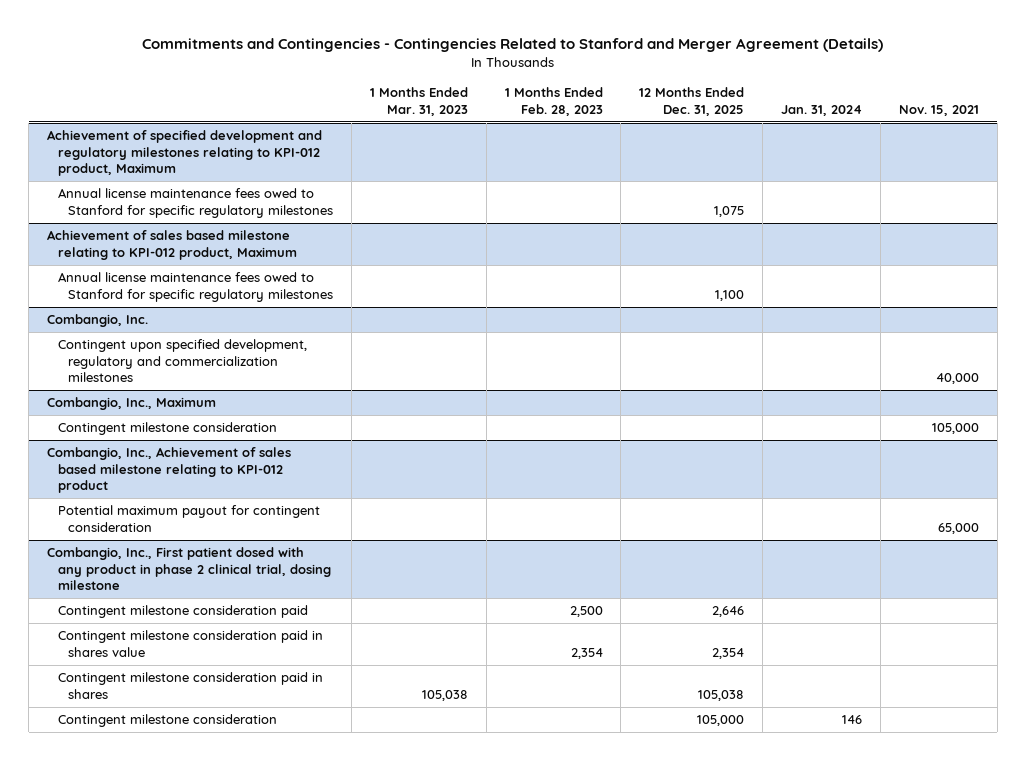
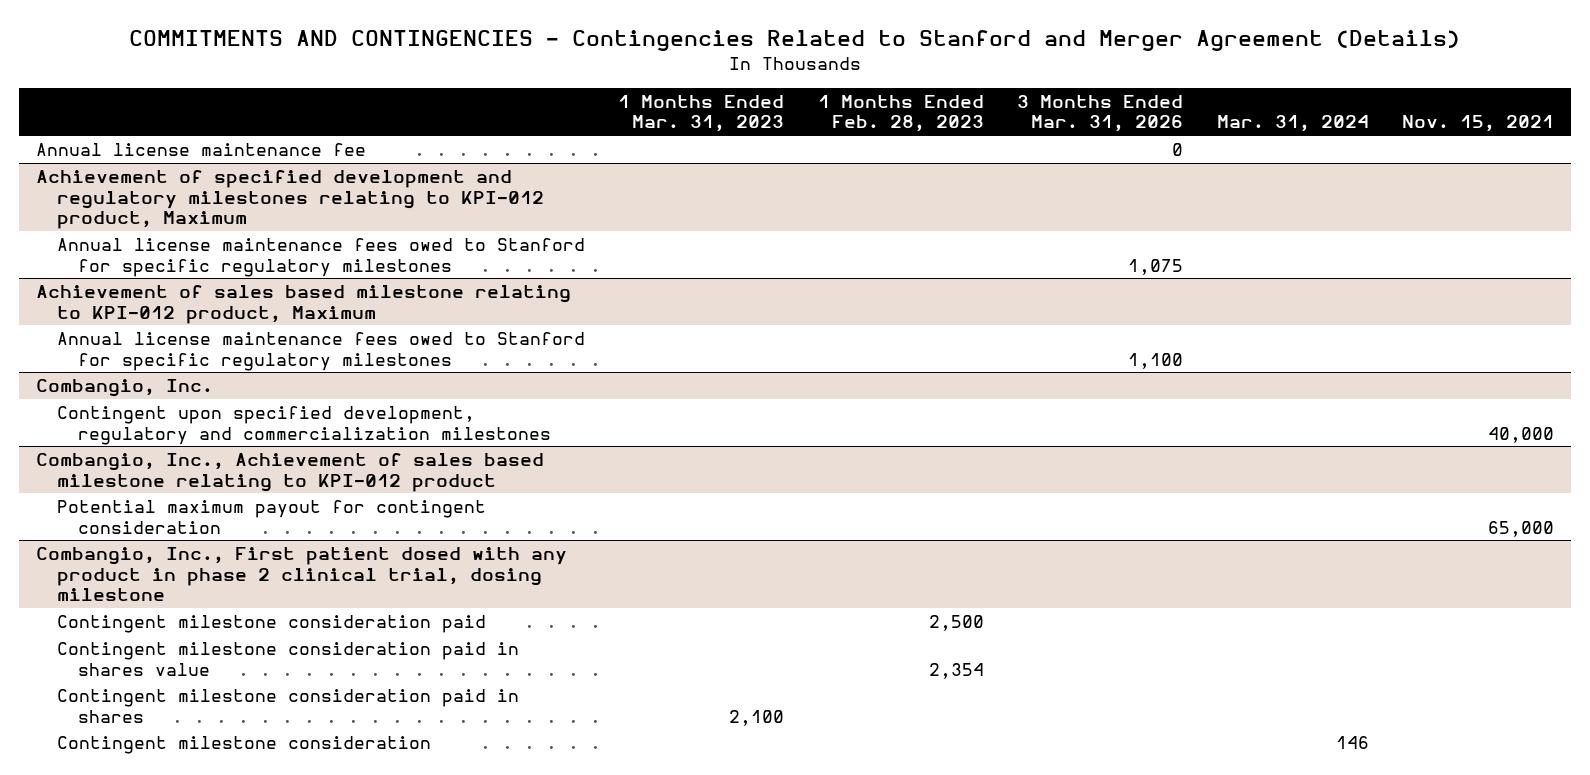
- Commitments and Contingencies - Contingencies Related to Stanford and Merger Agreement (Details)
+ COMMITMENTS AND CONTINGENCIES - Contingencies Related to Stanford and Merger Agreement (Details)
- | 1 Months Ended Mar. 31, 2023 | 1 Months Ended Feb. 28, 2023 | 12 Months Ended Dec. 31, 2025 | Jan. 31, 2024 | Nov. 15, 2021
+ | 1 Months Ended Mar. 31, 2023 | 1 Months Ended Feb. 28, 2023 | 3 Months Ended Mar. 31, 2026 | Mar. 31, 2024 | Nov. 15, 2021
+ Annual license maintenance fee | | | 0 | |
- Combangio, Inc., Maximum
- Contingent milestone consideration | | | | | 105,000
@ Combangio, Inc., First patient dosed with any product in phase 2 clinical trial, dosing milestone
- Contingent milestone consideration paid in shares | 105,038 | | 105,038 | |
+ Contingent milestone consideration paid in shares | 2,100 | | | |

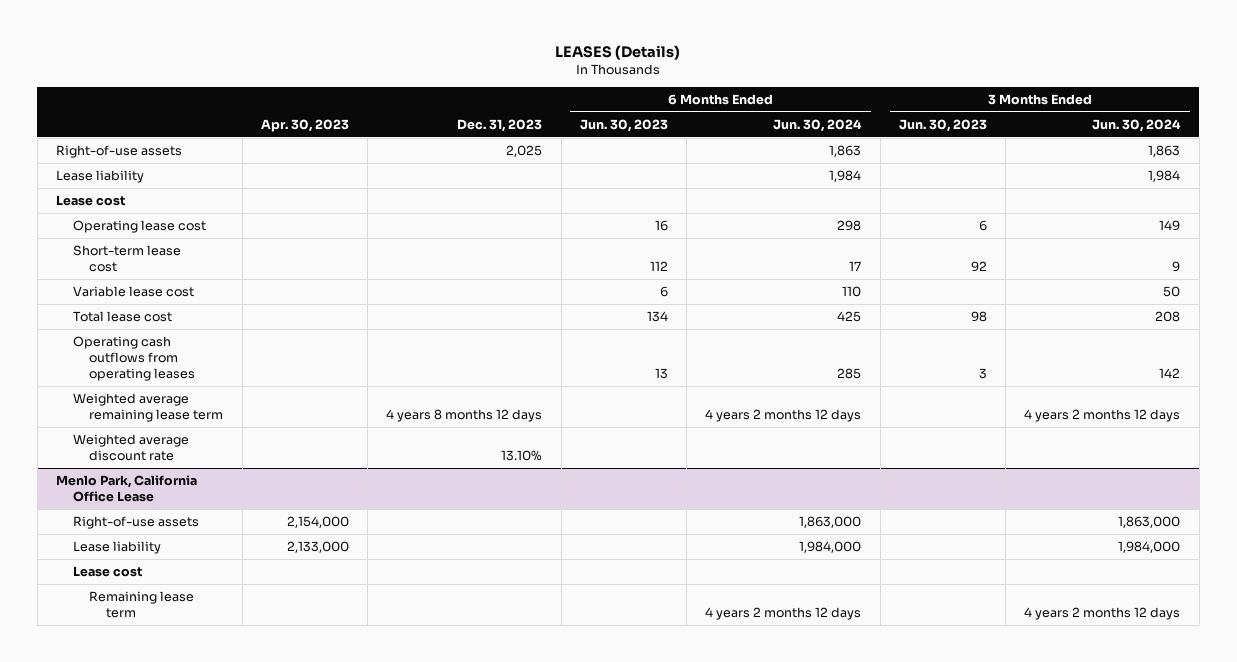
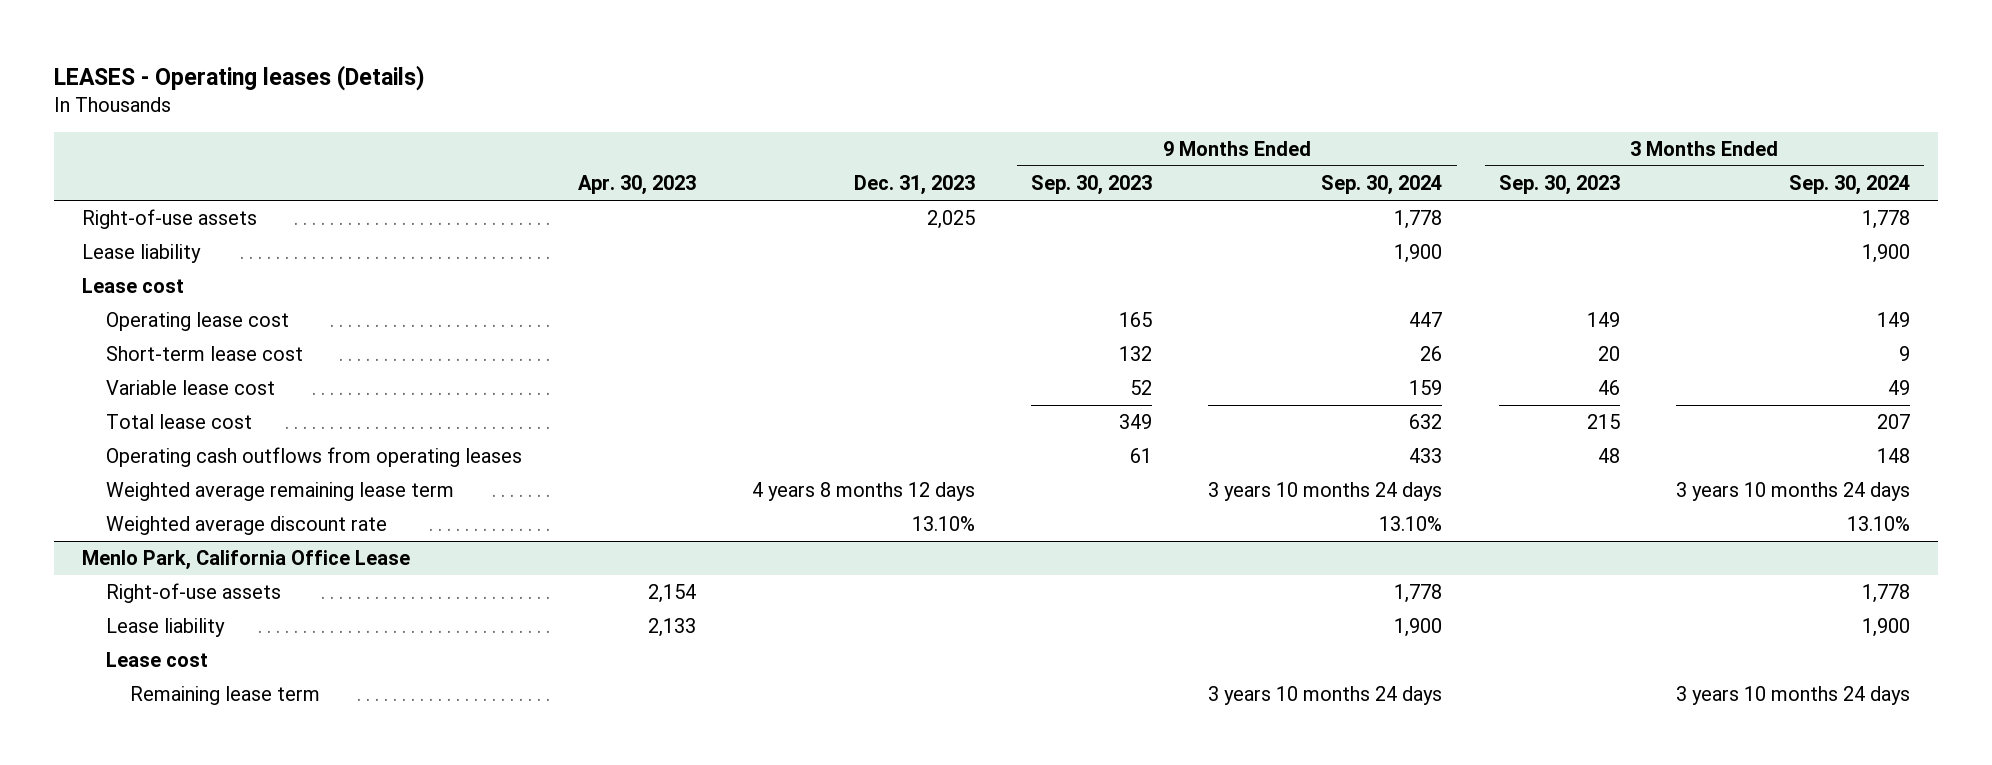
- LEASES (Details)
+ LEASES - Operating leases (Details)
- | Apr. 30, 2023 | Dec. 31, 2023 | 6 Months Ended Jun. 30, 2023 | 6 Months Ended Jun. 30, 2024 | 3 Months Ended Jun. 30, 2023 | 3 Months Ended Jun. 30, 2024
+ | Apr. 30, 2023 | Dec. 31, 2023 | 9 Months Ended Sep. 30, 2023 | 9 Months Ended Sep. 30, 2024 | 3 Months Ended Sep. 30, 2023 | 3 Months Ended Sep. 30, 2024
@ Menlo Park, California Office Lease
- Right-of-use assets | 2,154,000 | | | 1,863,000 | | 1,863,000
- Lease liability | 2,133,000 | | | 1,984,000 | | 1,984,000
+ Right-of-use assets | 2,154 | | | 1,778 | | 1,778
+ Lease liability | 2,133 | | | 1,900 | | 1,900

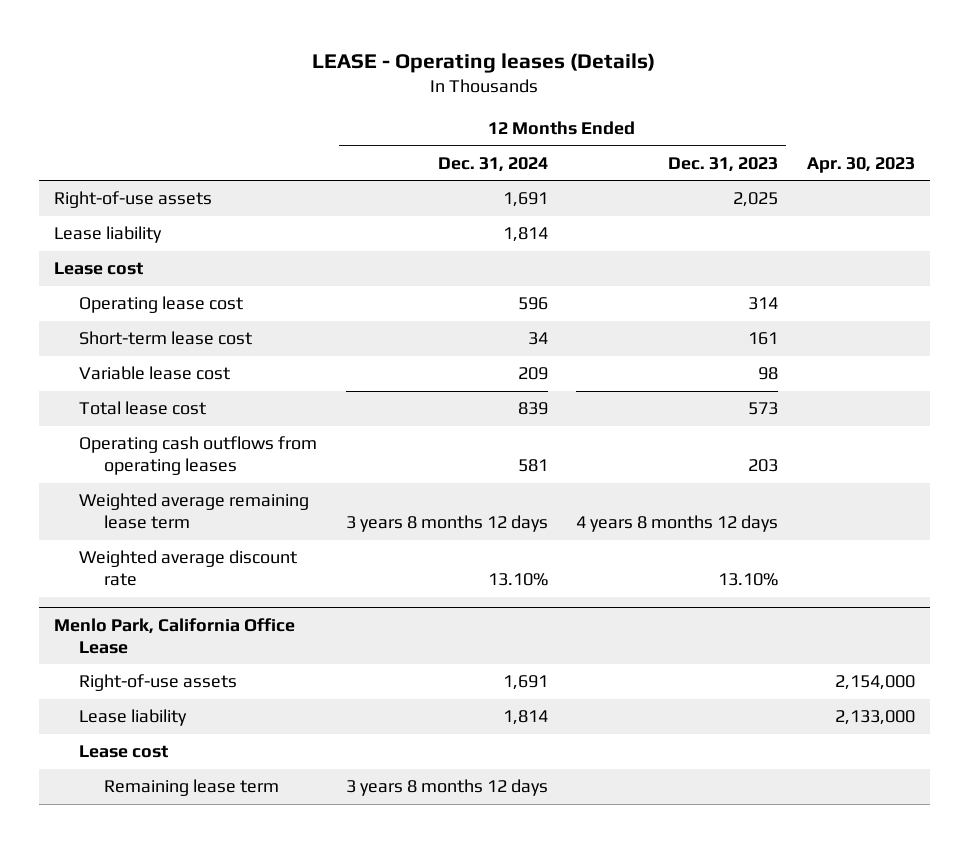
- LEASES - Operating leases (Details)
+ LEASE - Operating leases (Details)
- | Apr. 30, 2023 | Dec. 31, 2023 | 9 Months Ended Sep. 30, 2023 | 9 Months Ended Sep. 30, 2024 | 3 Months Ended Sep. 30, 2023 | 3 Months Ended Sep. 30, 2024
+ | 12 Months Ended Dec. 31, 2024 | 12 Months Ended Dec. 31, 2023 | Apr. 30, 2023
@ Menlo Park, California Office Lease
- Right-of-use assets | 2,154 | | | 1,778 | | 1,778
- Lease liability | 2,133 | | | 1,900 | | 1,900
+ Right-of-use assets | 1,691 | | 2,154,000
+ Lease liability | 1,814 | | 2,133,000

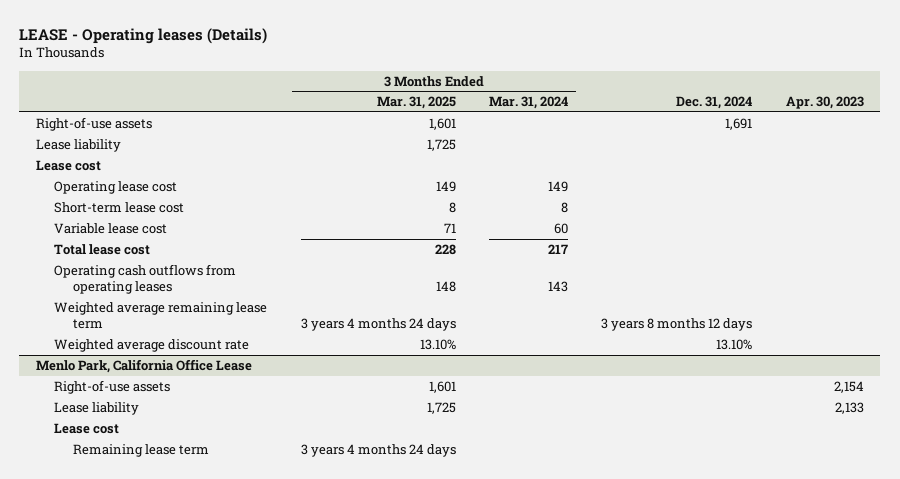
- | 12 Months Ended Dec. 31, 2024 | 12 Months Ended Dec. 31, 2023 | Apr. 30, 2023
+ | 3 Months Ended Mar. 31, 2025 | 3 Months Ended Mar. 31, 2024 | Dec. 31, 2024 | Apr. 30, 2023
@ Menlo Park, California Office Lease
- Right-of-use assets | 1,691 | | 2,154,000
- Lease liability | 1,814 | | 2,133,000
+ Right-of-use assets | 1,601 | | | 2,154
+ Lease liability | 1,725 | | | 2,133

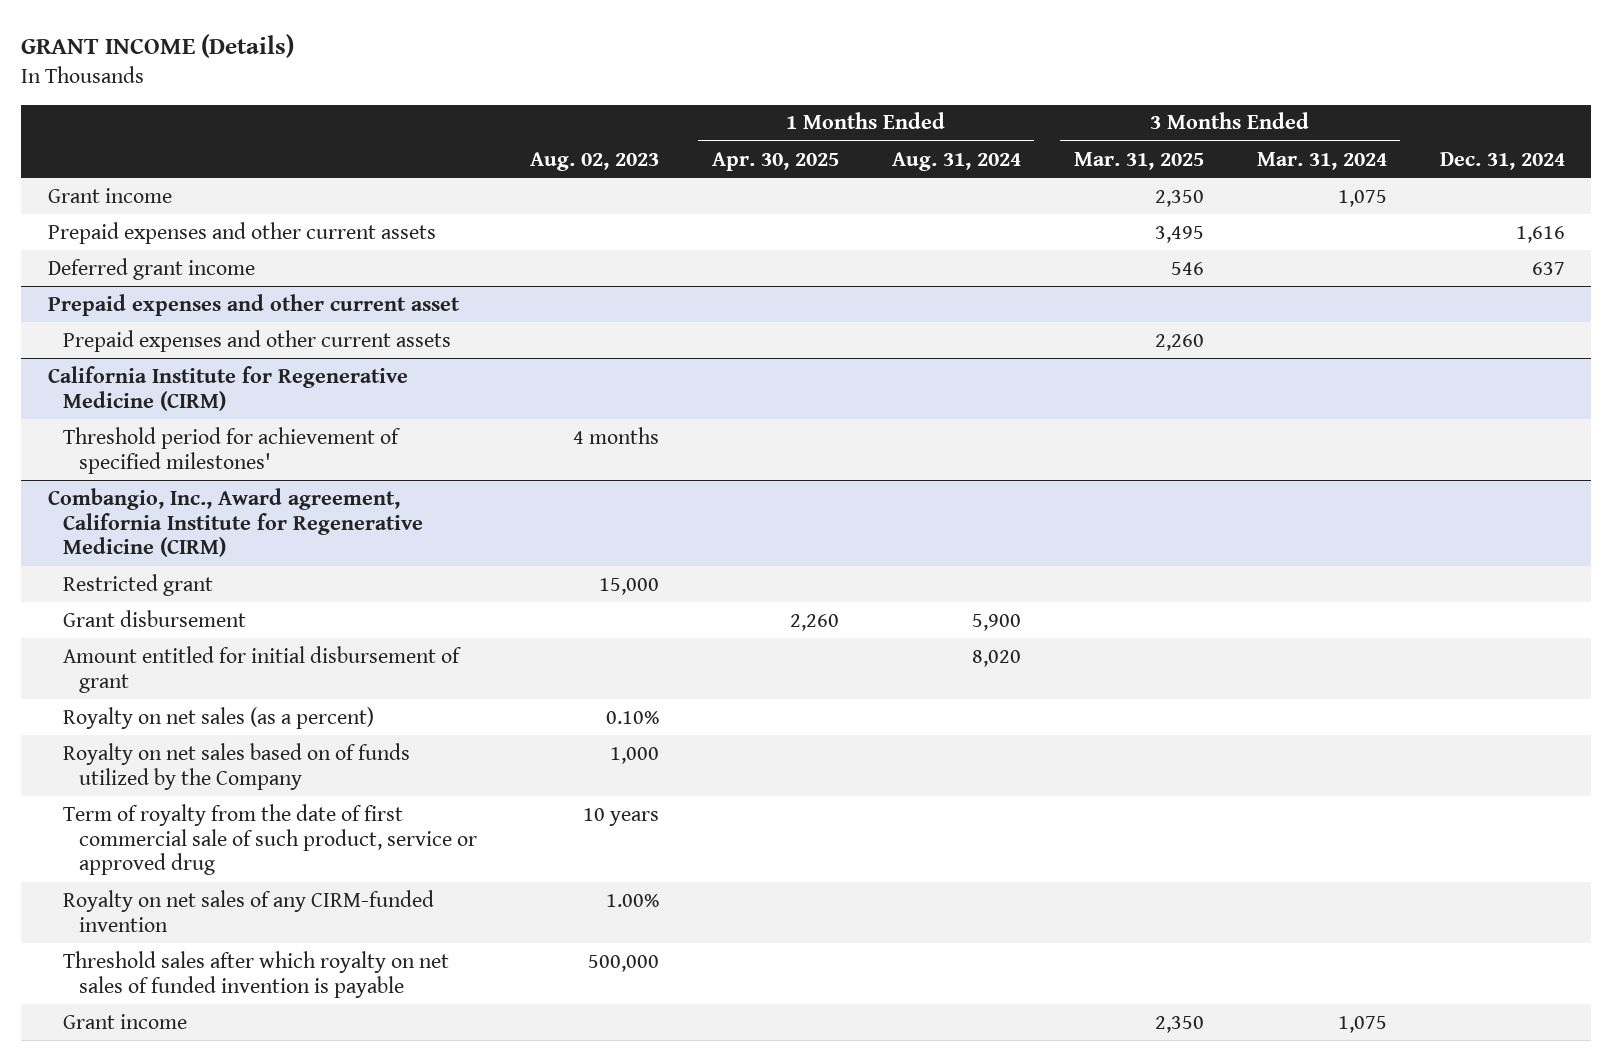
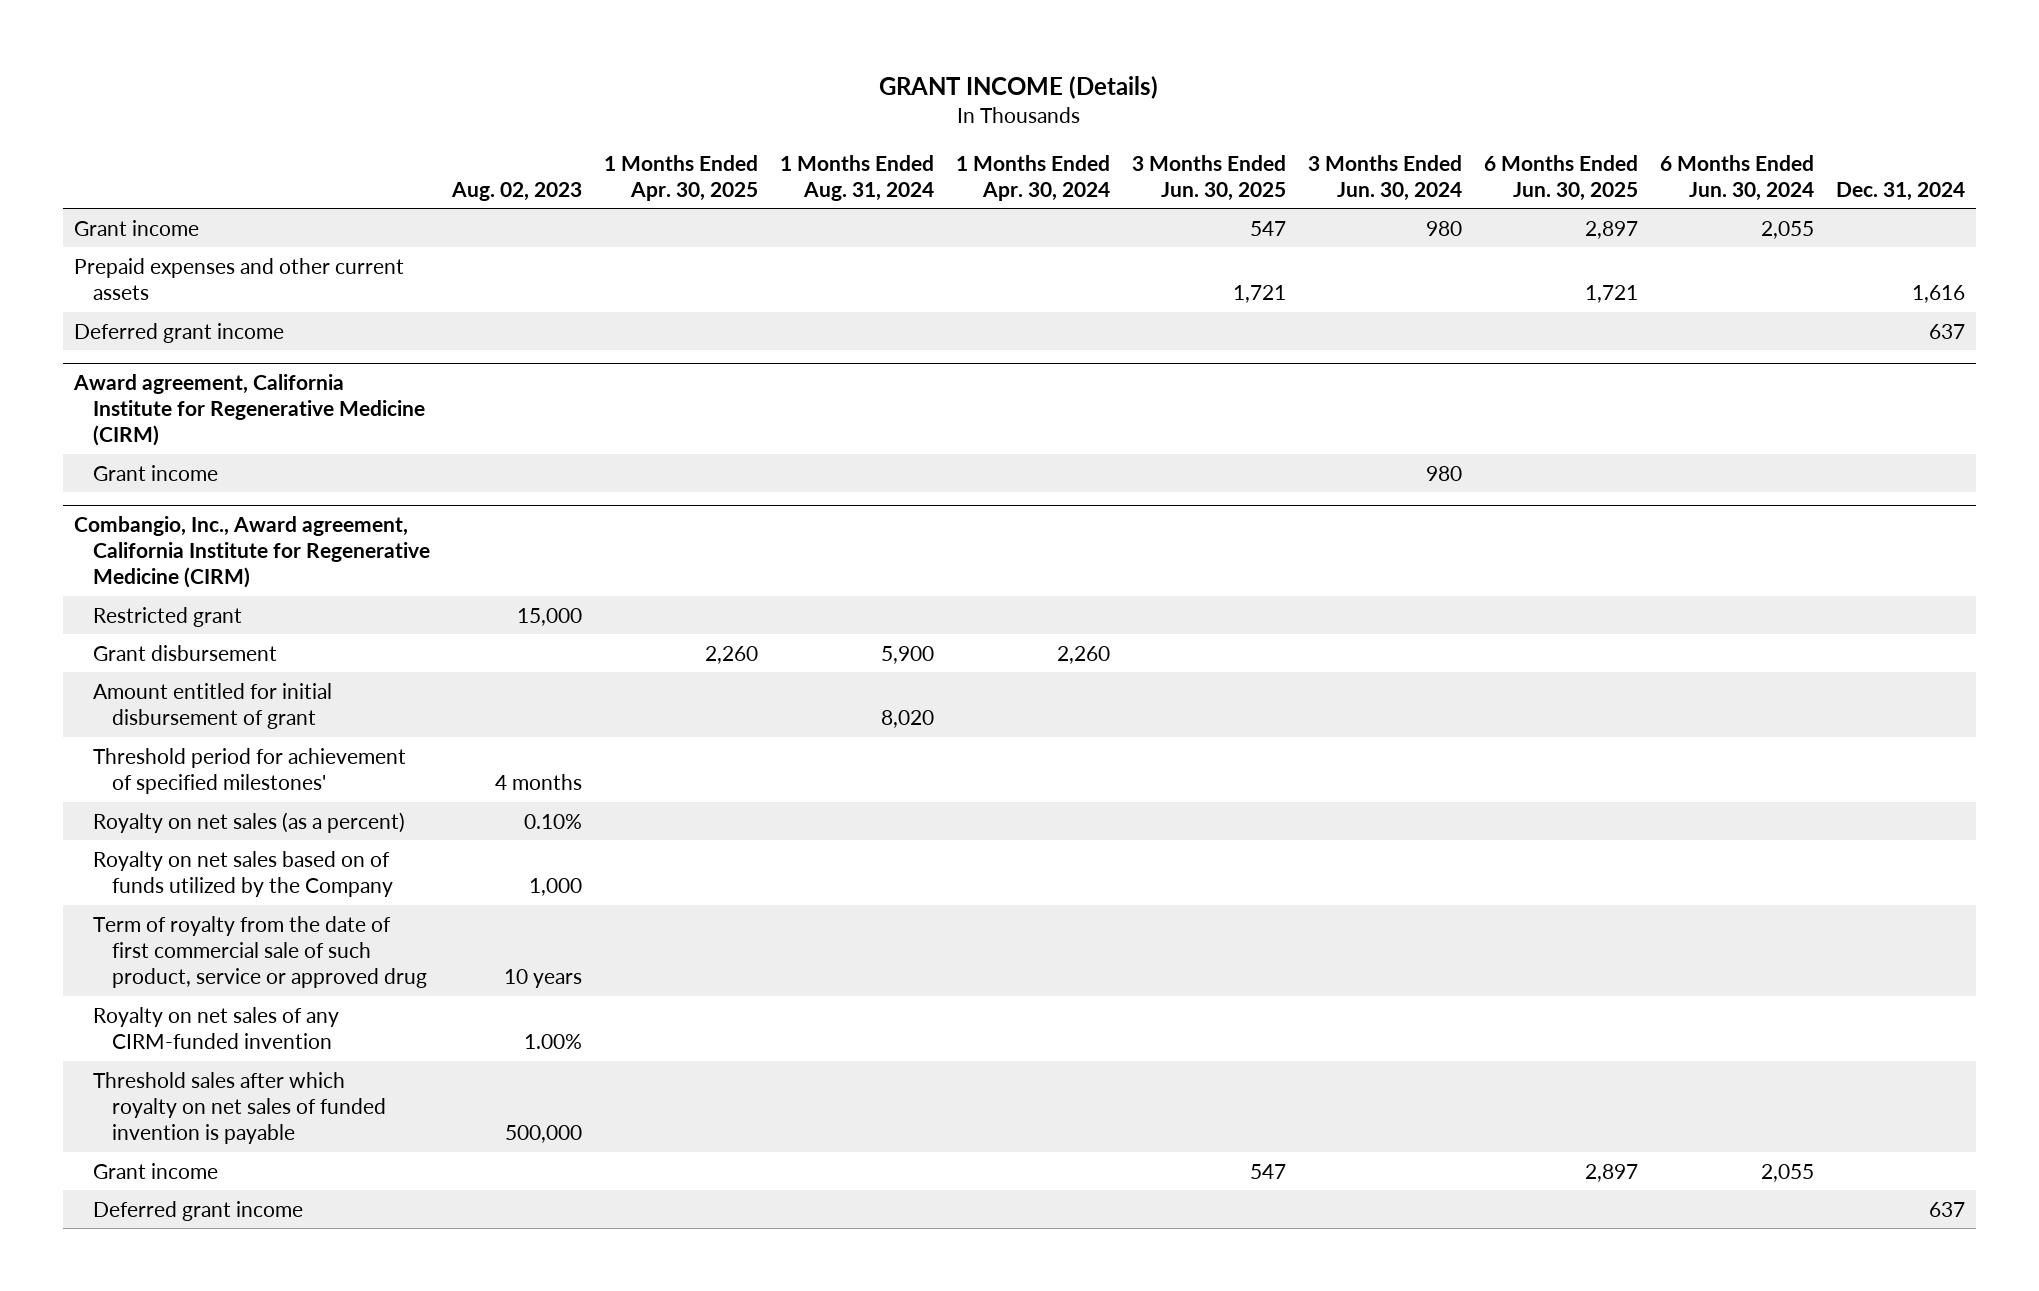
- | Aug. 02, 2023 | 1 Months Ended Apr. 30, 2025 | 1 Months Ended Aug. 31, 2024 | 3 Months Ended Mar. 31, 2025 | 3 Months Ended Mar. 31, 2024 | Dec. 31, 2024
+ | Aug. 02, 2023 | 1 Months Ended Apr. 30, 2025 | 1 Months Ended Aug. 31, 2024 | 1 Months Ended Apr. 30, 2024 | 3 Months Ended Jun. 30, 2025 | 3 Months Ended Jun. 30, 2024 | 6 Months Ended Jun. 30, 2025 | 6 Months Ended Jun. 30, 2024 | Dec. 31, 2024
- Prepaid expenses and other current asset
- Prepaid expenses and other current assets | | | | 2,260 | |
- California Institute for Regenerative Medicine (CIRM)
- Threshold period for achievement of specified milestones' | 4 months | | | | |
+ Award agreement, California Institute for Regenerative Medicine (CIRM)
+ Grant income | | | | | | 980 | | |
@ Combangio, Inc., Award agreement, California Institute for Regenerative Medicine (CIRM)
+ Threshold period for achievement of specified milestones' | 4 months | | | | | | | |
+ Deferred grant income | | | | | | | | | 637

